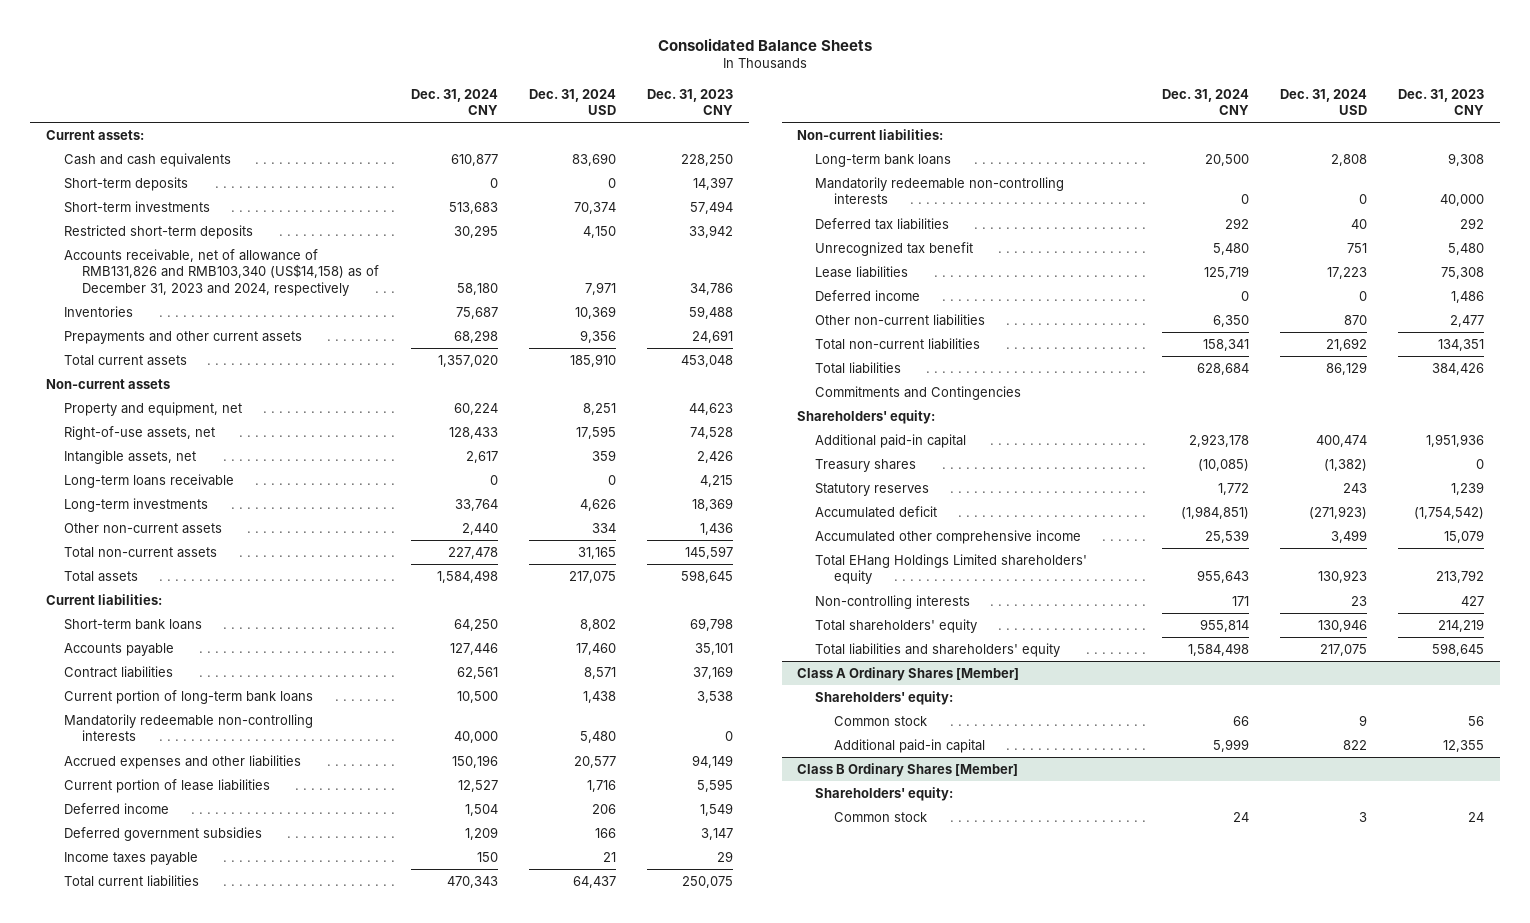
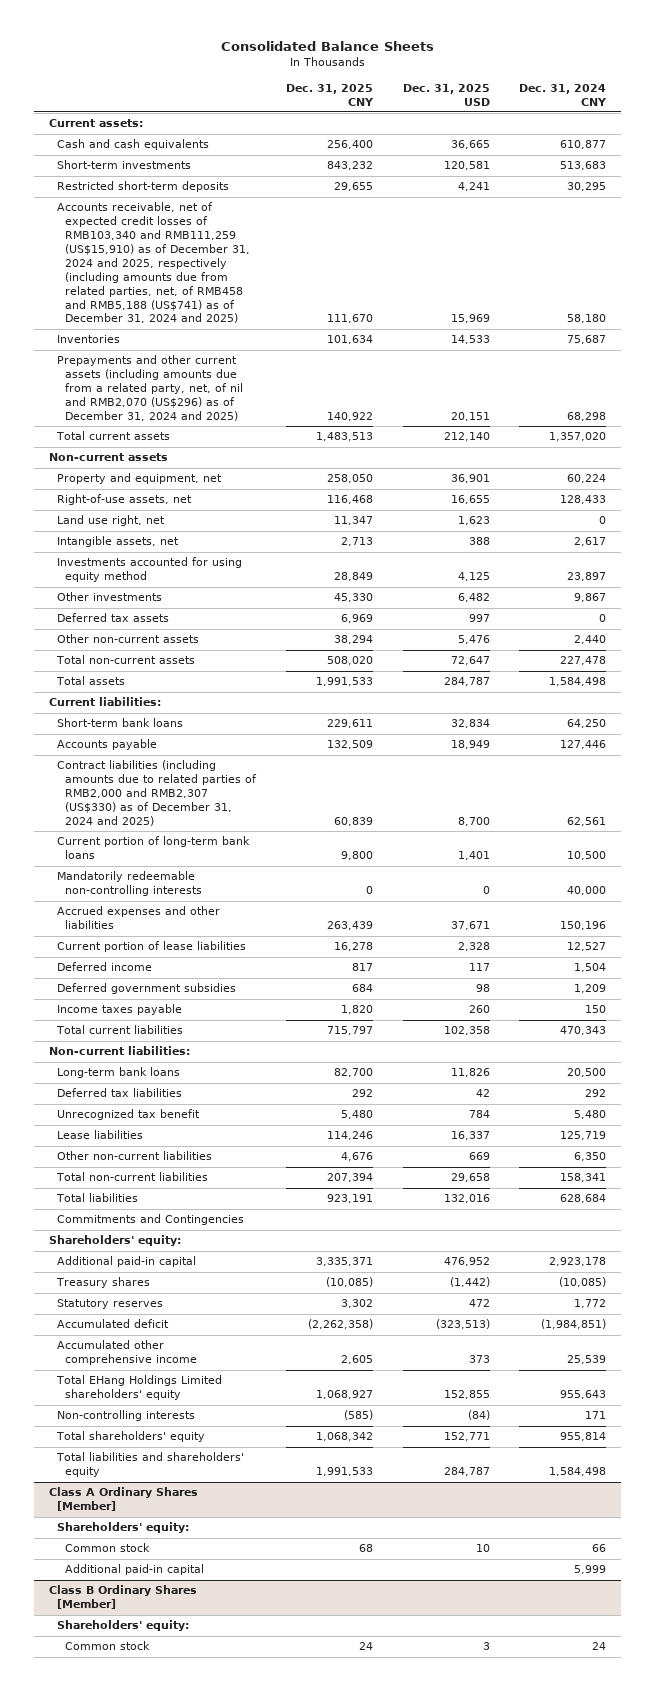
- | Dec. 31, 2024 CNY | Dec. 31, 2024 USD | Dec. 31, 2023 CNY
+ | Dec. 31, 2025 CNY | Dec. 31, 2025 USD | Dec. 31, 2024 CNY
- Short-term deposits | 0 | 0 | 14,397
- Accounts receivable, net of allowance of RMB131,826 and RMB103,340 (US$14,158) as of December 31, 2023 and 2024, respectively | 58,180 | 7,971 | 34,786
+ Accounts receivable, net of expected credit losses of RMB103,340 and RMB111,259 (US$15,910) as of December 31, 2024 and 2025, respectively (including amounts due from related parties, net, of RMB458 and RMB5,188 (US$741) as of December 31, 2024 and 2025) | 111,670 | 15,969 | 58,180
- Prepayments and other current assets | 68,298 | 9,356 | 24,691
+ Prepayments and other current assets (including amounts due from a related party, net, of nil and RMB2,070 (US$296) as of December 31, 2024 and 2025) | 140,922 | 20,151 | 68,298
+ Land use right, net | 11,347 | 1,623 | 0
- Long-term loans receivable | 0 | 0 | 4,215
- Long-term investments | 33,764 | 4,626 | 18,369
+ Investments accounted for using equity method | 28,849 | 4,125 | 23,897
+ Other investments | 45,330 | 6,482 | 9,867
+ Deferred tax assets | 6,969 | 997 | 0
- Contract liabilities | 62,561 | 8,571 | 37,169
+ Contract liabilities (including amounts due to related parties of RMB2,000 and RMB2,307 (US$330) as of December 31, 2024 and 2025) | 60,839 | 8,700 | 62,561
- Mandatorily redeemable non-controlling interests | 0 | 0 | 40,000
- Deferred income | 0 | 0 | 1,486

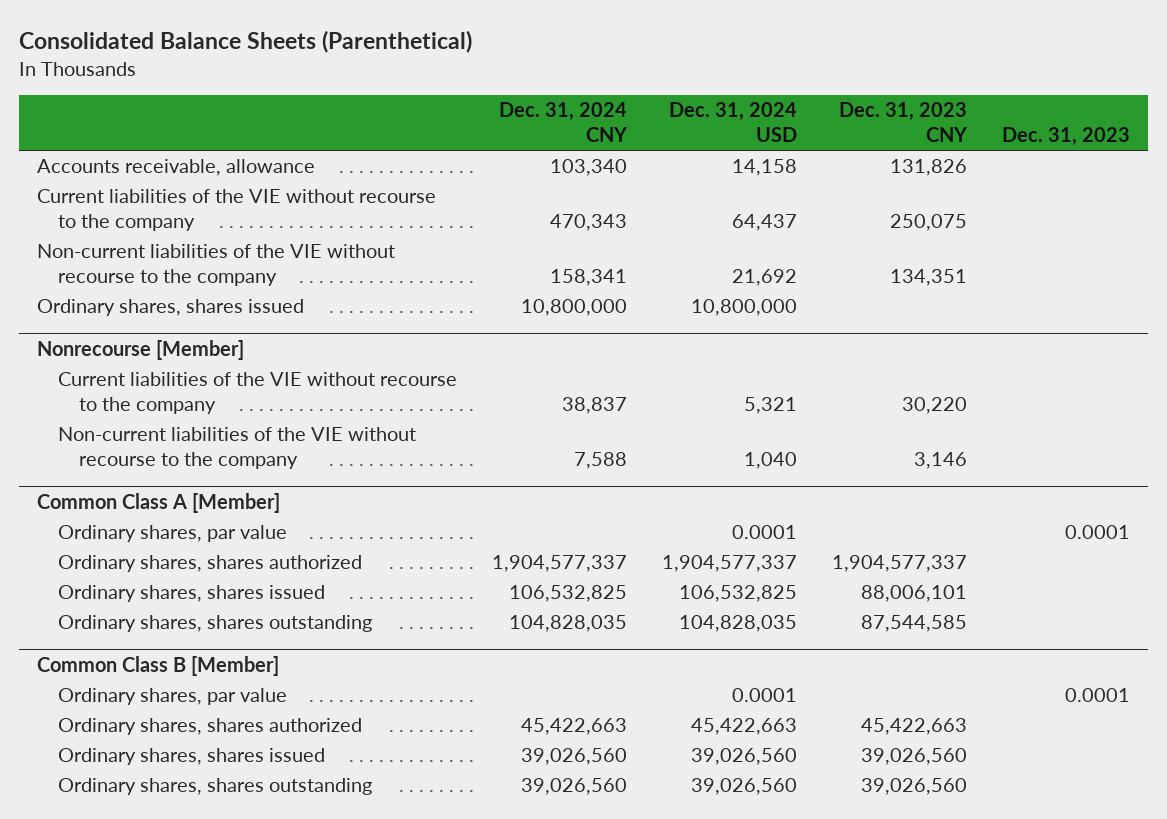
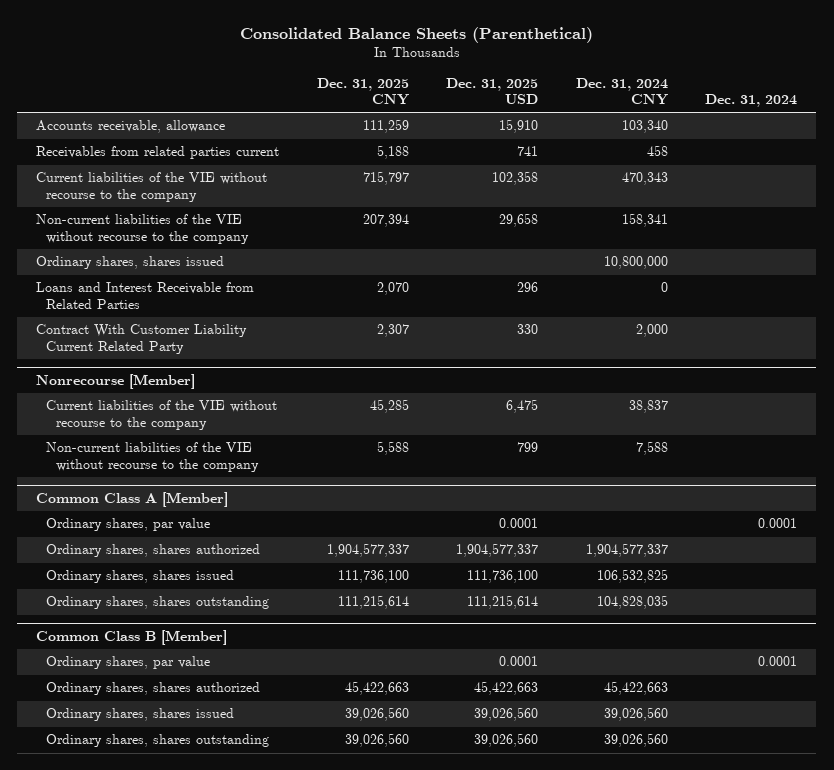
- | Dec. 31, 2024 CNY | Dec. 31, 2024 USD | Dec. 31, 2023 CNY | Dec. 31, 2023
+ | Dec. 31, 2025 CNY | Dec. 31, 2025 USD | Dec. 31, 2024 CNY | Dec. 31, 2024
+ Receivables from related parties current | 5,188 | 741 | 458 |
+ Loans and Interest Receivable from Related Parties | 2,070 | 296 | 0 |
+ Contract With Customer Liability Current Related Party | 2,307 | 330 | 2,000 |

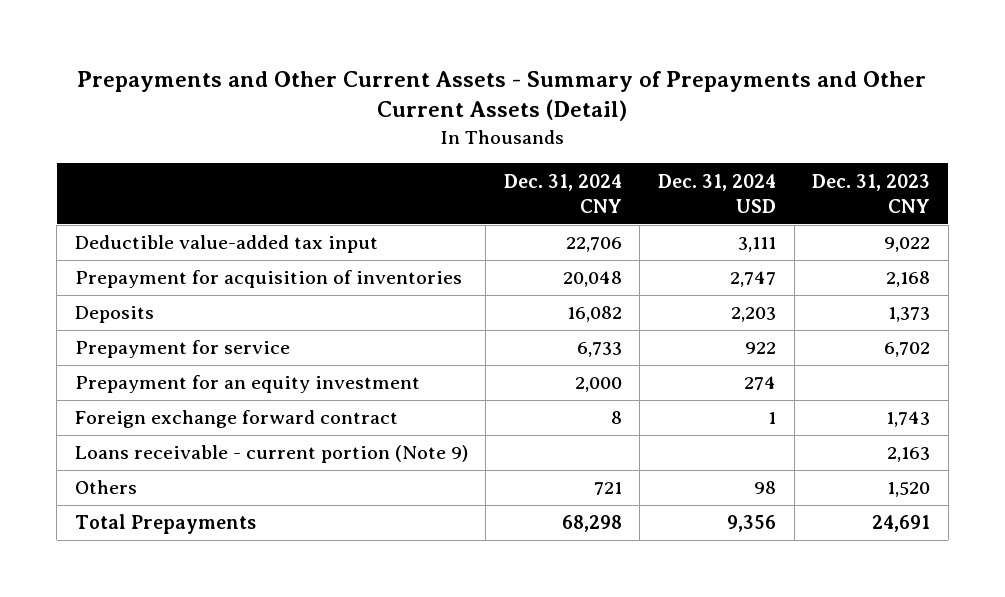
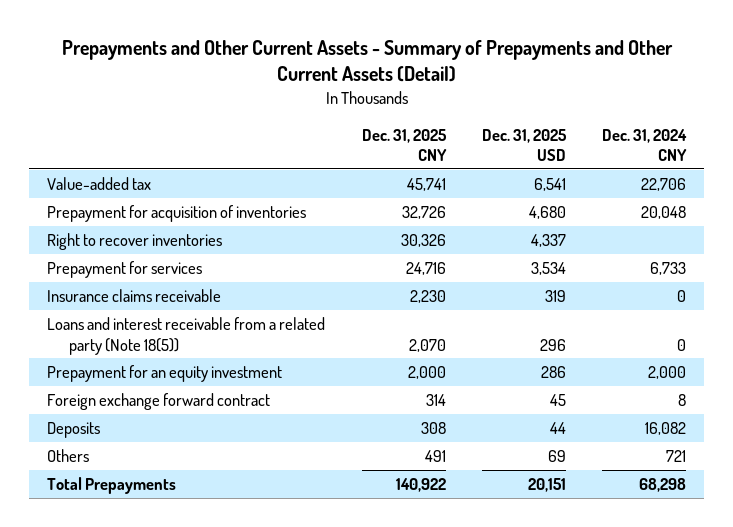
- | Dec. 31, 2024 CNY | Dec. 31, 2024 USD | Dec. 31, 2023 CNY
+ | Dec. 31, 2025 CNY | Dec. 31, 2025 USD | Dec. 31, 2024 CNY
- Deductible value-added tax input | 22,706 | 3,111 | 9,022
+ Value-added tax | 45,741 | 6,541 | 22,706
- Prepayment for service | 6,733 | 922 | 6,702
+ Right to recover inventories | 30,326 | 4,337 |
+ Prepayment for services | 24,716 | 3,534 | 6,733
+ Insurance claims receivable | 2,230 | 319 | 0
+ Loans and interest receivable from a related party (Note 18(5)) | 2,070 | 296 | 0
- Loans receivable - current portion (Note 9) | | | 2,163
moved down: Deposits | 308 | 44 | 16,082

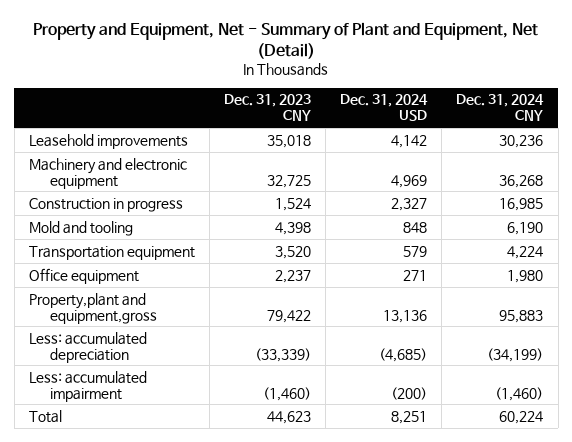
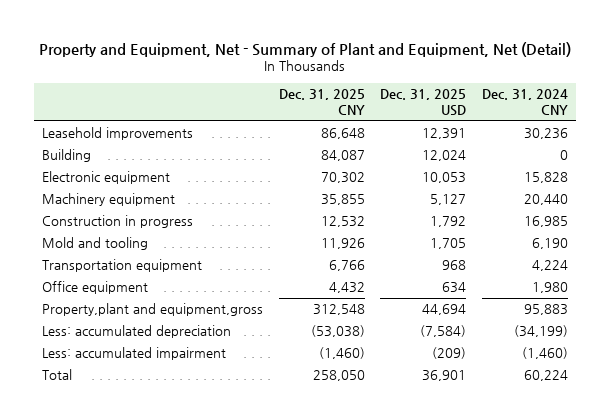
- | Dec. 31, 2023 CNY | Dec. 31, 2024 USD | Dec. 31, 2024 CNY
+ | Dec. 31, 2025 CNY | Dec. 31, 2025 USD | Dec. 31, 2024 CNY
- Machinery and electronic equipment | 32,725 | 4,969 | 36,268
+ Building | 84,087 | 12,024 | 0
+ Electronic equipment | 70,302 | 10,053 | 15,828
+ Machinery equipment | 35,855 | 5,127 | 20,440

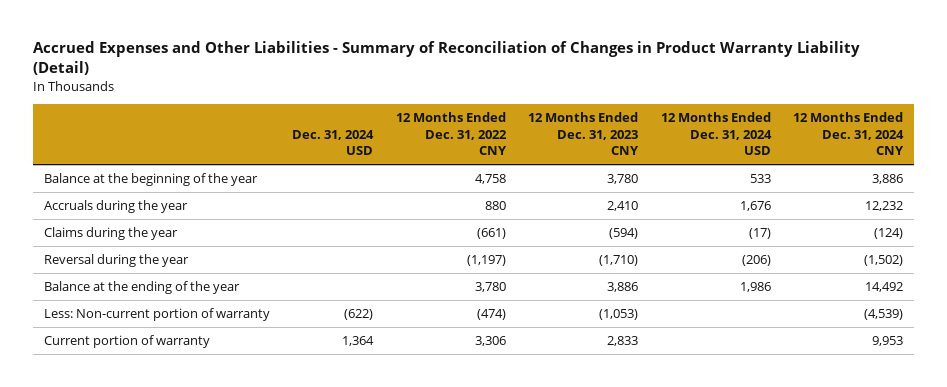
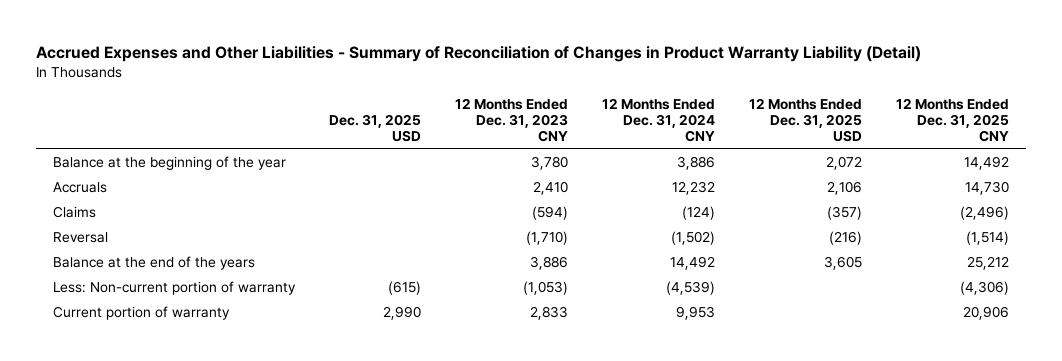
- | Dec. 31, 2024 USD | 12 Months Ended Dec. 31, 2022 CNY | 12 Months Ended Dec. 31, 2023 CNY | 12 Months Ended Dec. 31, 2024 USD | 12 Months Ended Dec. 31, 2024 CNY
+ | Dec. 31, 2025 USD | 12 Months Ended Dec. 31, 2023 CNY | 12 Months Ended Dec. 31, 2024 CNY | 12 Months Ended Dec. 31, 2025 USD | 12 Months Ended Dec. 31, 2025 CNY
- Accruals during the year | | 880 | 2,410 | 1,676 | 12,232
- Claims during the year | | (661) | (594) | (17) | (124)
- Reversal during the year | | (1,197) | (1,710) | (206) | (1,502)
- Balance at the ending of the year | | 3,780 | 3,886 | 1,986 | 14,492
+ Accruals | | 2,410 | 12,232 | 2,106 | 14,730
+ Claims | | (594) | (124) | (357) | (2,496)
+ Reversal | | (1,710) | (1,502) | (216) | (1,514)
+ Balance at the end of the years | | 3,886 | 14,492 | 3,605 | 25,212

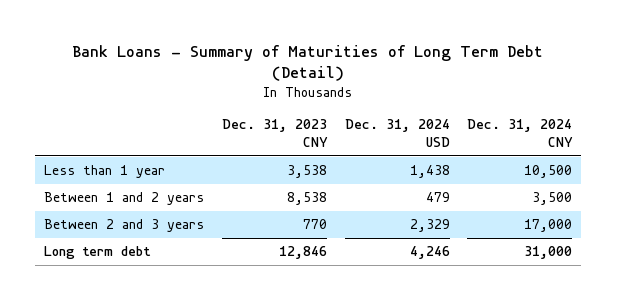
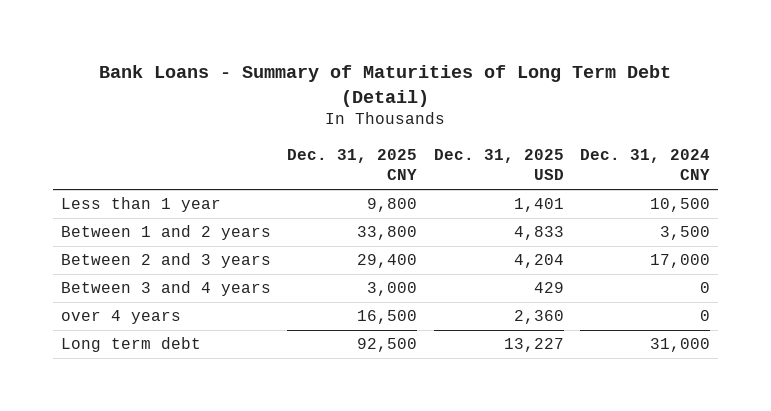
- | Dec. 31, 2023 CNY | Dec. 31, 2024 USD | Dec. 31, 2024 CNY
+ | Dec. 31, 2025 CNY | Dec. 31, 2025 USD | Dec. 31, 2024 CNY
+ Between 3 and 4 years | 3,000 | 429 | 0
+ over 4 years | 16,500 | 2,360 | 0

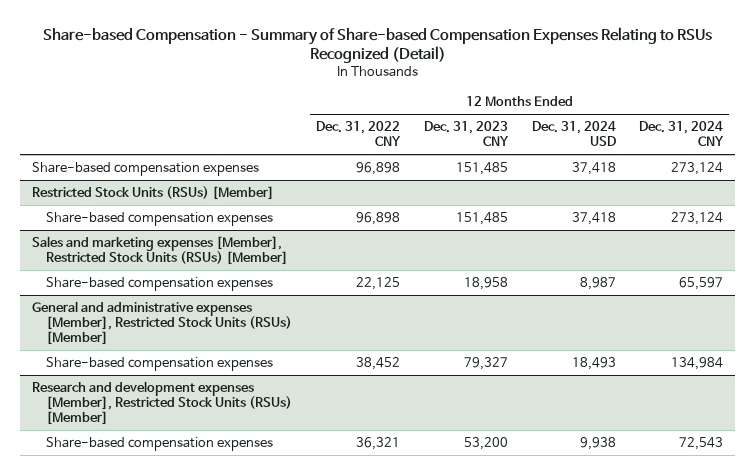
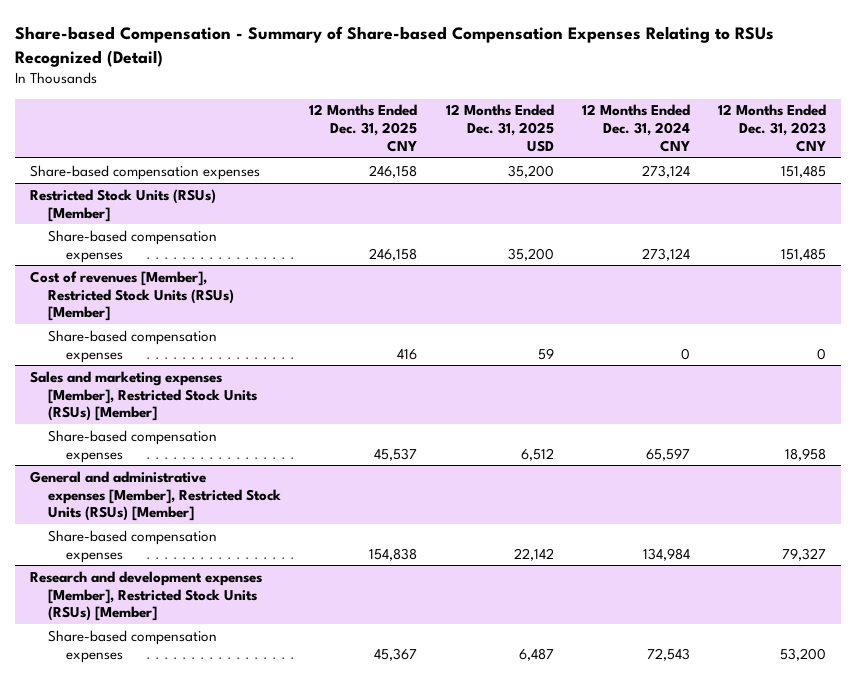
- | 12 Months Ended Dec. 31, 2022 CNY | 12 Months Ended Dec. 31, 2023 CNY | 12 Months Ended Dec. 31, 2024 USD | 12 Months Ended Dec. 31, 2024 CNY
+ | 12 Months Ended Dec. 31, 2025 CNY | 12 Months Ended Dec. 31, 2025 USD | 12 Months Ended Dec. 31, 2024 CNY | 12 Months Ended Dec. 31, 2023 CNY
+ Cost of revenues [Member], Restricted Stock Units (RSUs) [Member]
+ Share-based compensation expenses | 416 | 59 | 0 | 0

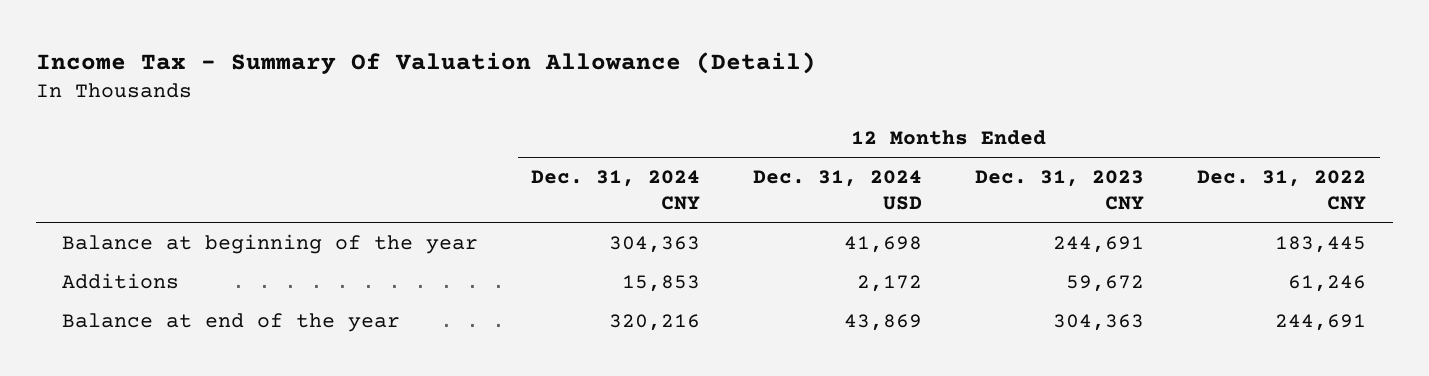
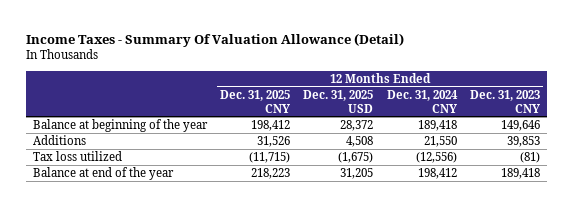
- Income Tax - Summary Of Valuation Allowance (Detail)
+ Income Taxes - Summary Of Valuation Allowance (Detail)
- | 12 Months Ended Dec. 31, 2024 CNY | 12 Months Ended Dec. 31, 2024 USD | 12 Months Ended Dec. 31, 2023 CNY | 12 Months Ended Dec. 31, 2022 CNY
+ | 12 Months Ended Dec. 31, 2025 CNY | 12 Months Ended Dec. 31, 2025 USD | 12 Months Ended Dec. 31, 2024 CNY | 12 Months Ended Dec. 31, 2023 CNY
- Balance at beginning of the year | 304,363 | 41,698 | 244,691 | 183,445
- Additions | 15,853 | 2,172 | 59,672 | 61,246
- Balance at end of the year | 320,216 | 43,869 | 304,363 | 244,691
+ Balance at beginning of the year | 198,412 | 28,372 | 189,418 | 149,646
+ Additions | 31,526 | 4,508 | 21,550 | 39,853
+ Tax loss utilized | (11,715) | (1,675) | (12,556) | (81)
+ Balance at end of the year | 218,223 | 31,205 | 198,412 | 189,418

